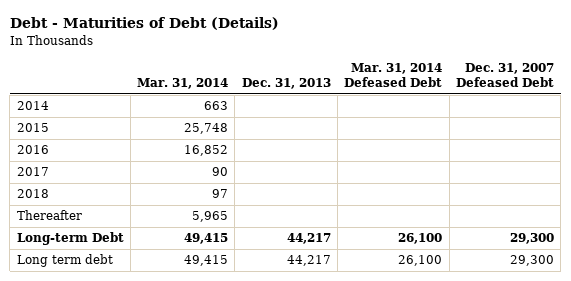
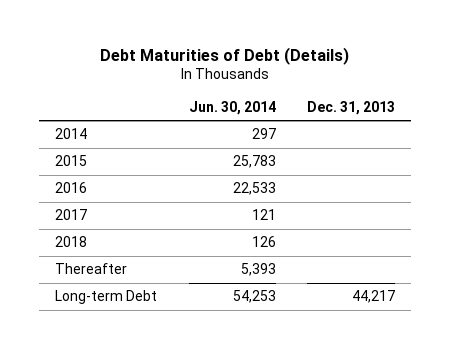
- Debt - Maturities of Debt (Details)
+ Debt Maturities of Debt (Details)
- | Mar. 31, 2014 | Dec. 31, 2013 | Mar. 31, 2014 Defeased Debt | Dec. 31, 2007 Defeased Debt
+ | Jun. 30, 2014 | Dec. 31, 2013
- Long term debt | 49,415 | 44,217 | 26,100 | 29,300

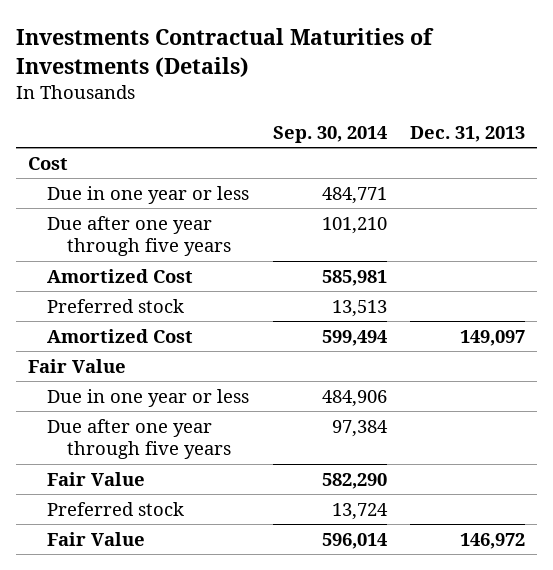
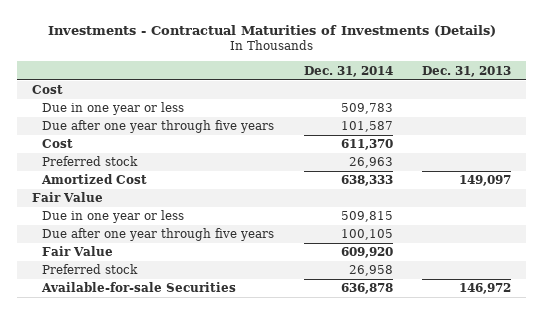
- Investments Contractual Maturities of Investments (Details)
+ Investments - Contractual Maturities of Investments (Details)
- | Sep. 30, 2014 | Dec. 31, 2013
+ | Dec. 31, 2014 | Dec. 31, 2013
- Amortized Cost | 585,981 |
+ Cost | 611,370 |
- Fair Value | 596,014 | 146,972
+ Available-for-sale Securities | 636,878 | 146,972

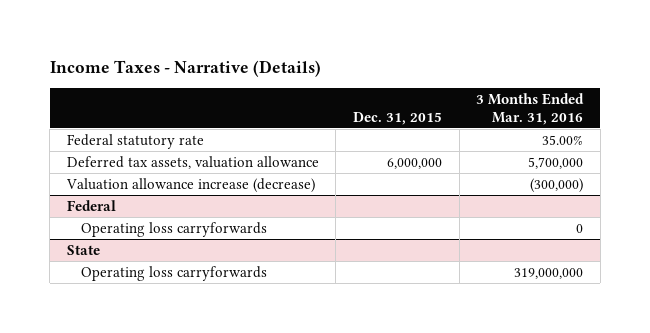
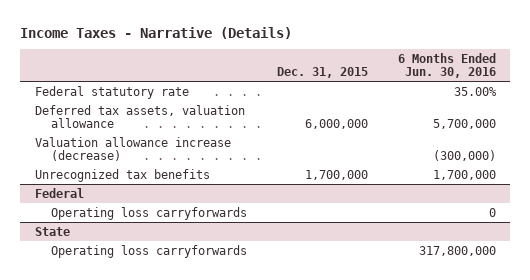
- | Dec. 31, 2015 | 3 Months Ended Mar. 31, 2016
+ | Dec. 31, 2015 | 6 Months Ended Jun. 30, 2016
+ Unrecognized tax benefits | 1,700,000 | 1,700,000

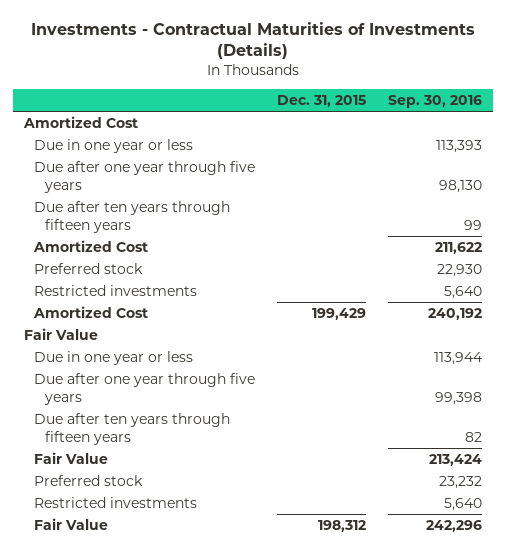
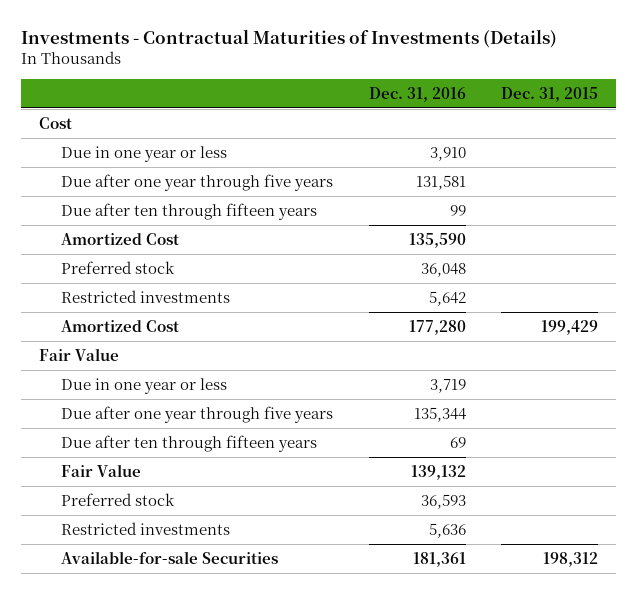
- | Dec. 31, 2015 | Sep. 30, 2016
+ | Dec. 31, 2016 | Dec. 31, 2015
- Amortized Cost
+ Cost
- Due after ten years through fifteen years | | 99
+ Due after ten through fifteen years | 99 |
- Due after ten years through fifteen years | | 82
+ Due after ten through fifteen years | 69 |
- Fair Value | 198,312 | 242,296
+ Available-for-sale Securities | 181,361 | 198,312

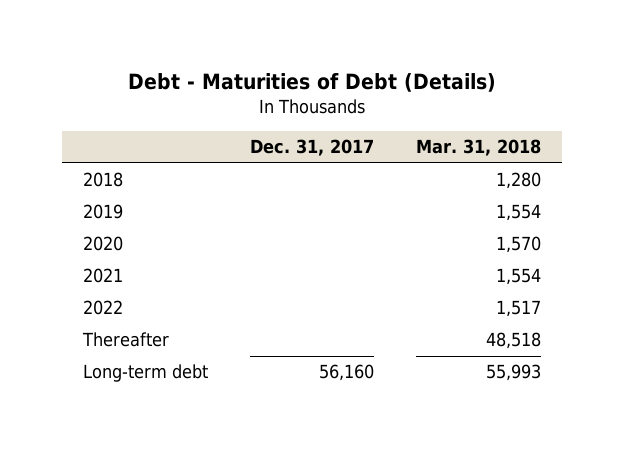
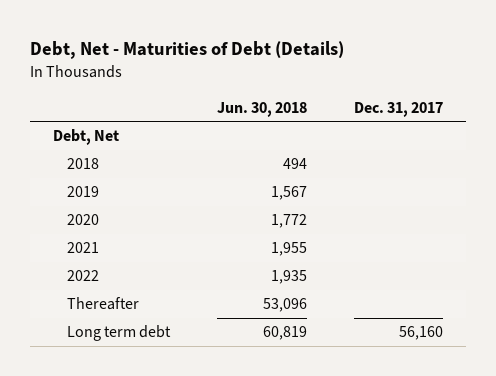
- Debt - Maturities of Debt (Details)
+ Debt, Net - Maturities of Debt (Details)
- | Dec. 31, 2017 | Mar. 31, 2018
+ | Jun. 30, 2018 | Dec. 31, 2017
+ Debt, Net
- Long-term debt | 56,160 | 55,993
+ Long term debt | 60,819 | 56,160

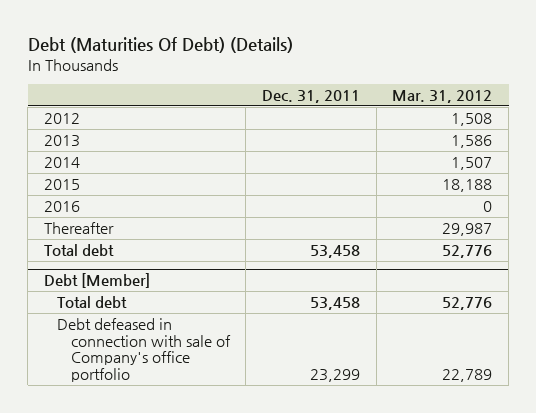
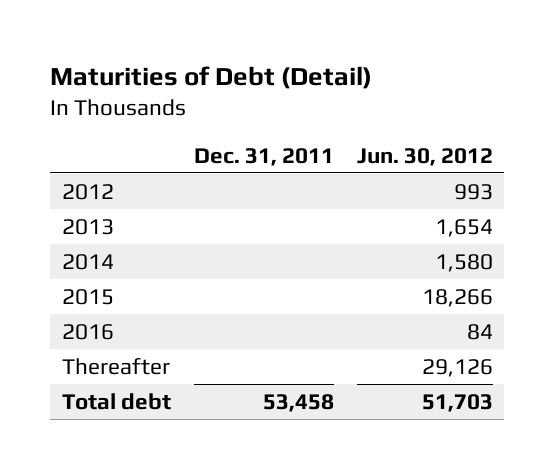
- Debt (Maturities Of Debt) (Details)
+ Maturities of Debt (Detail)
- | Dec. 31, 2011 | Mar. 31, 2012
+ | Dec. 31, 2011 | Jun. 30, 2012
- Debt [Member]
- Total debt | 53,458 | 52,776
- Debt defeased in connection with sale of Company's office portfolio | 23,299 | 22,789

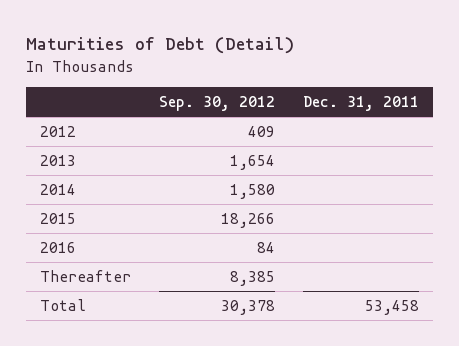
- | Dec. 31, 2011 | Jun. 30, 2012
+ | Sep. 30, 2012 | Dec. 31, 2011
- Total debt | 53,458 | 51,703
+ Total | 30,378 | 53,458

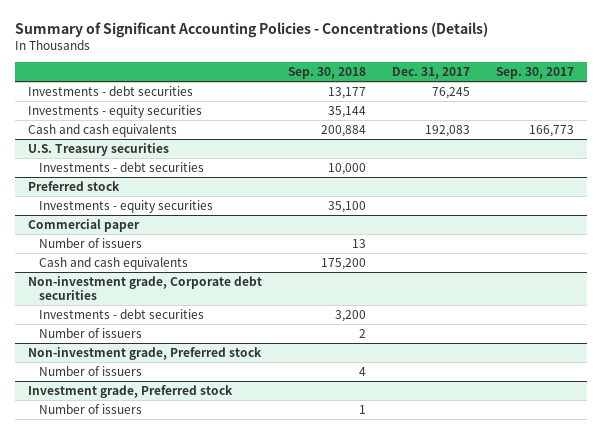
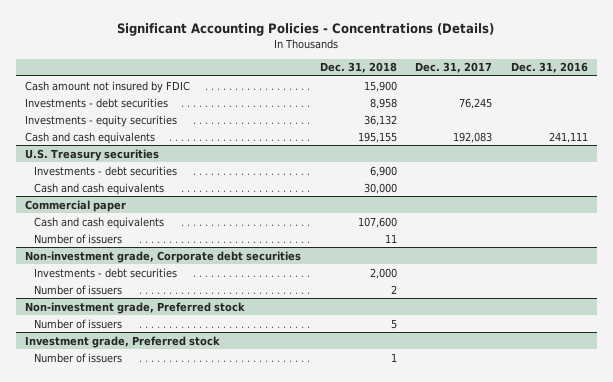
- Summary of Significant Accounting Policies - Concentrations (Details)
+ Significant Accounting Policies - Concentrations (Details)
- | Sep. 30, 2018 | Dec. 31, 2017 | Sep. 30, 2017
+ | Dec. 31, 2018 | Dec. 31, 2017 | Dec. 31, 2016
+ Cash amount not insured by FDIC | 15,900 | |
- Preferred stock
- Investments - equity securities | 35,100 | |
@ U.S. Treasury securities
+ Cash and cash equivalents | 30,000 | |
@ Commercial paper
moved down: Number of issuers | 11 | |

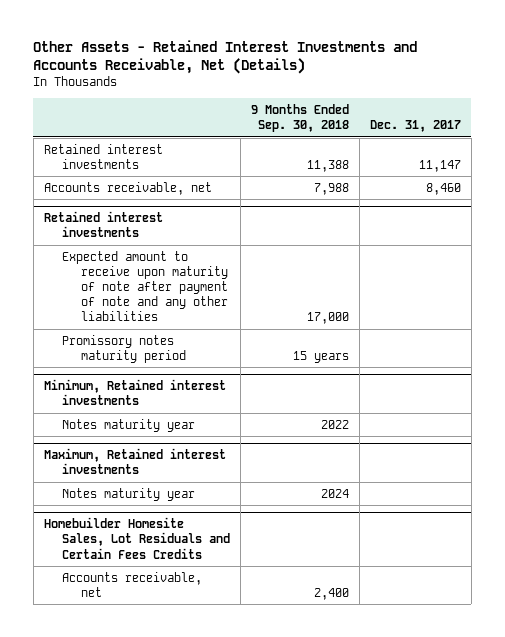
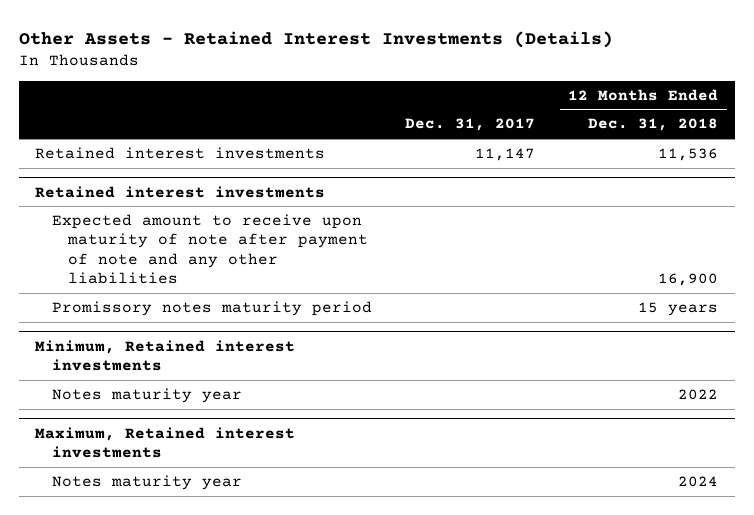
- Other Assets - Retained Interest Investments and Accounts Receivable, Net (Details)
+ Other Assets - Retained Interest Investments (Details)
- | 9 Months Ended Sep. 30, 2018 | Dec. 31, 2017
+ | Dec. 31, 2017 | 12 Months Ended Dec. 31, 2018
- Accounts receivable, net | 7,988 | 8,460
- Homebuilder Homesite Sales, Lot Residuals and Certain Fees Credits
- Accounts receivable, net | 2,400 |

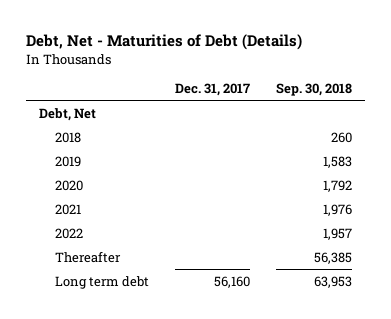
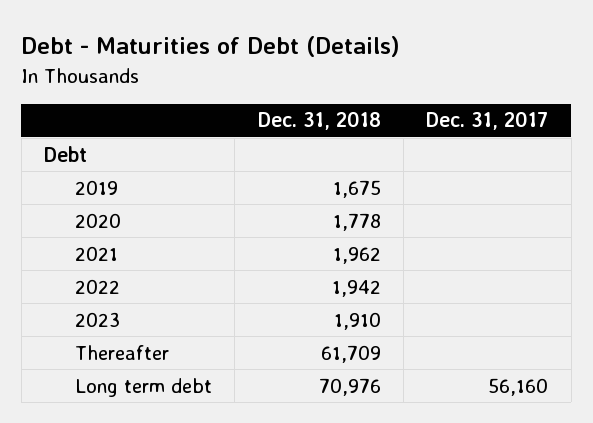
- Debt, Net - Maturities of Debt (Details)
+ Debt - Maturities of Debt (Details)
- | Dec. 31, 2017 | Sep. 30, 2018
+ | Dec. 31, 2018 | Dec. 31, 2017
- Debt, Net
- 2018 | | 260
+ Debt
+ 2023 | 1,910 |

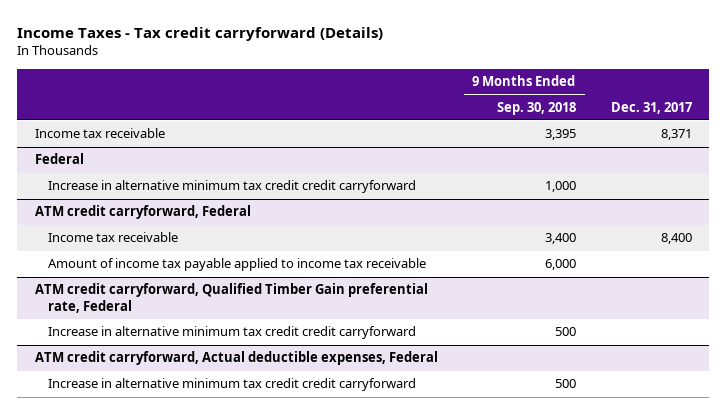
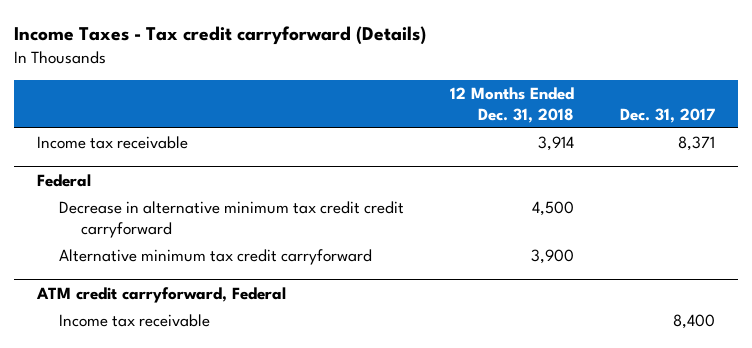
- | 9 Months Ended Sep. 30, 2018 | Dec. 31, 2017
+ | 12 Months Ended Dec. 31, 2018 | Dec. 31, 2017
@ Federal
- Increase in alternative minimum tax credit credit carryforward | 1,000 |
+ Decrease in alternative minimum tax credit credit carryforward | 4,500 |
+ Alternative minimum tax credit carryforward | 3,900 |
@ ATM credit carryforward, Federal
- Amount of income tax payable applied to income tax receivable | 6,000 |
- ATM credit carryforward, Qualified Timber Gain preferential rate, Federal
- Increase in alternative minimum tax credit credit carryforward | 500 |
- ATM credit carryforward, Actual deductible expenses, Federal
- Increase in alternative minimum tax credit credit carryforward | 500 |

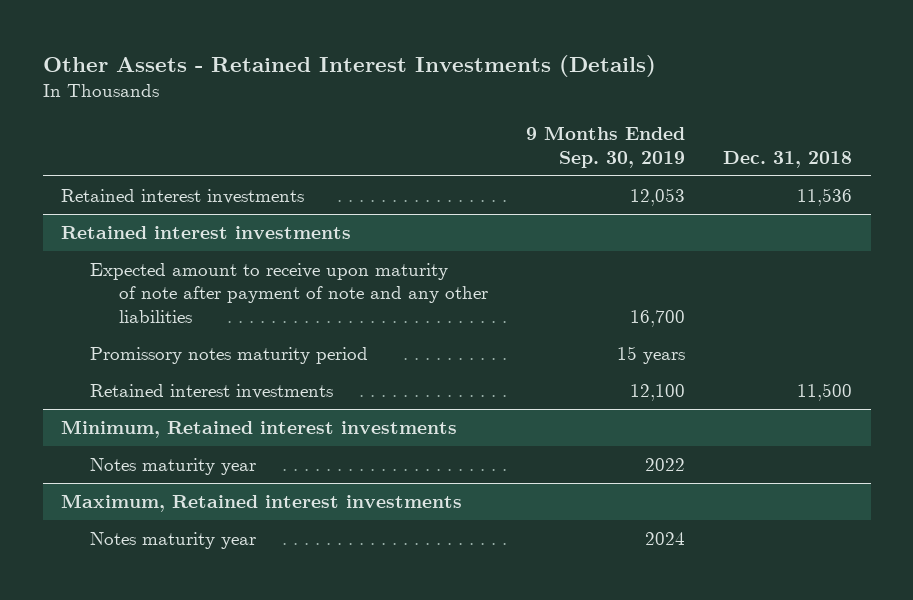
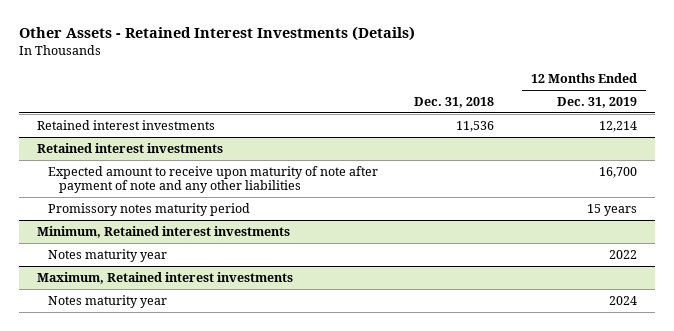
- | 9 Months Ended Sep. 30, 2019 | Dec. 31, 2018
+ | Dec. 31, 2018 | 12 Months Ended Dec. 31, 2019
@ Retained interest investments
- Retained interest investments | 12,100 | 11,500

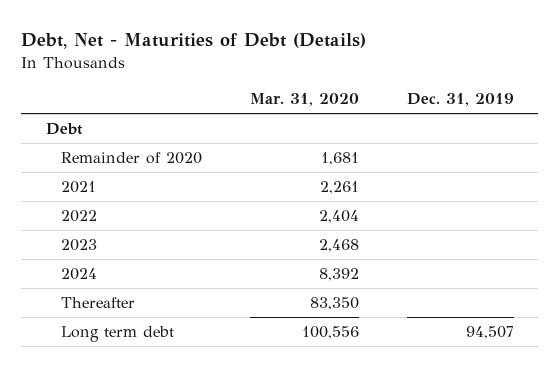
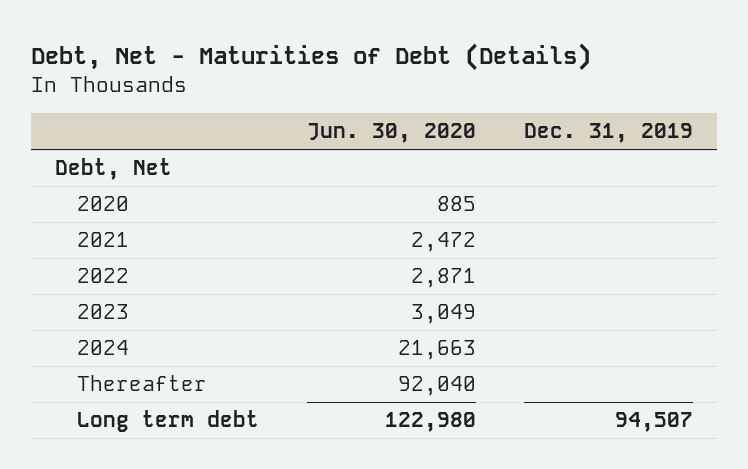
- | Mar. 31, 2020 | Dec. 31, 2019
+ | Jun. 30, 2020 | Dec. 31, 2019
- Debt
- Remainder of 2020 | 1,681 |
+ Debt, Net
+ 2020 | 885 |

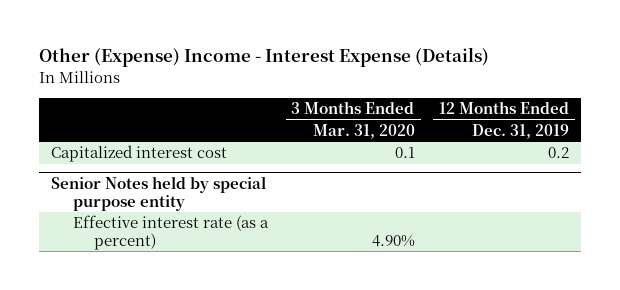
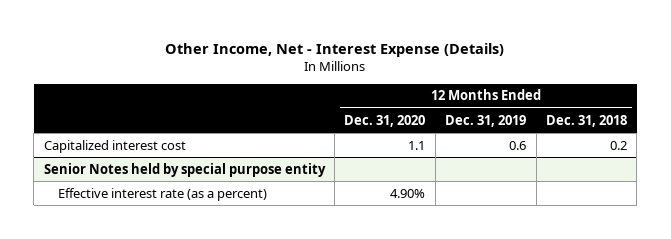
- Other (Expense) Income - Interest Expense (Details)
+ Other Income, Net - Interest Expense (Details)
- | 3 Months Ended Mar. 31, 2020 | 12 Months Ended Dec. 31, 2019
+ | 12 Months Ended Dec. 31, 2020 | 12 Months Ended Dec. 31, 2019 | 12 Months Ended Dec. 31, 2018
- Capitalized interest cost | 0.1 | 0.2
+ Capitalized interest cost | 1.1 | 0.6 | 0.2

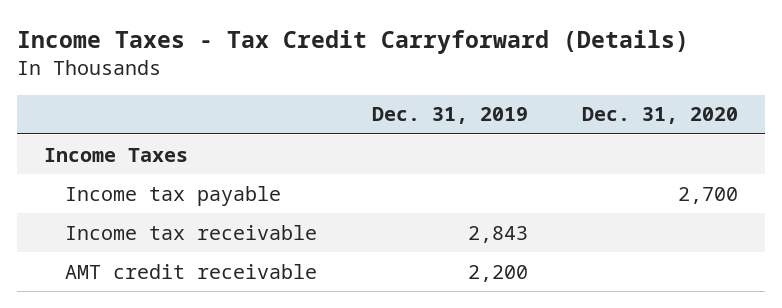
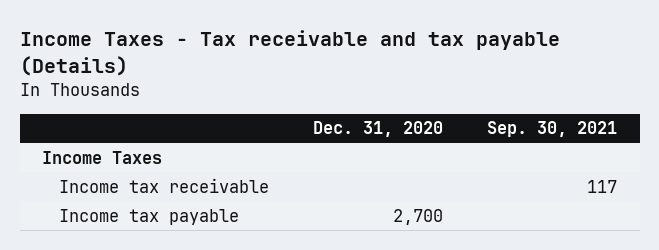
- Income Taxes - Tax Credit Carryforward (Details)
+ Income Taxes - Tax receivable and tax payable (Details)
- | Dec. 31, 2019 | Dec. 31, 2020
+ | Dec. 31, 2020 | Sep. 30, 2021
- AMT credit receivable | 2,200 |
moved down: Income tax payable | 2,700 |

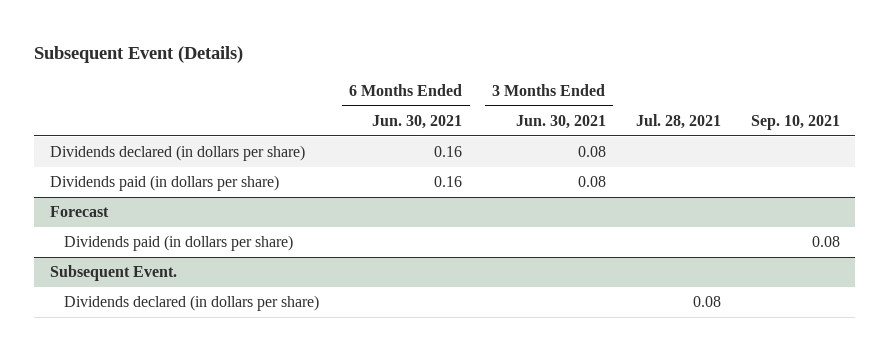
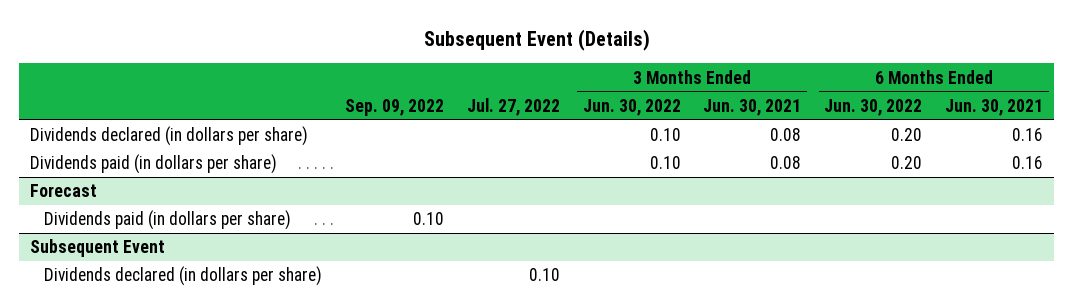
- | 6 Months Ended Jun. 30, 2021 | 3 Months Ended Jun. 30, 2021 | Jul. 28, 2021 | Sep. 10, 2021
+ | Sep. 09, 2022 | Jul. 27, 2022 | 3 Months Ended Jun. 30, 2022 | 3 Months Ended Jun. 30, 2021 | 6 Months Ended Jun. 30, 2022 | 6 Months Ended Jun. 30, 2021
- Subsequent Event.
+ Subsequent Event

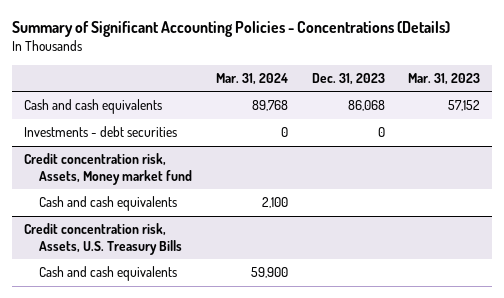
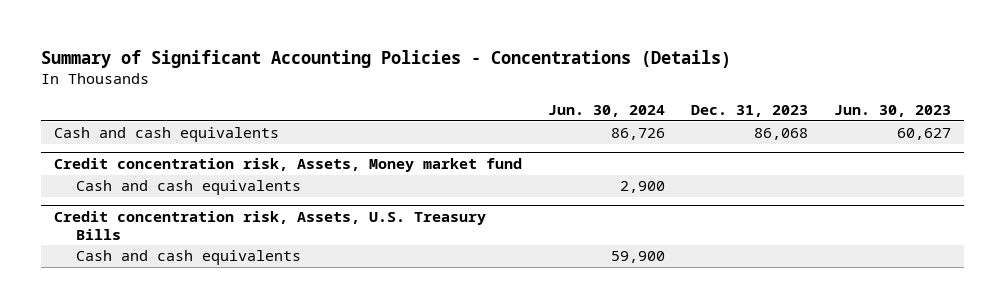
- | Mar. 31, 2024 | Dec. 31, 2023 | Mar. 31, 2023
+ | Jun. 30, 2024 | Dec. 31, 2023 | Jun. 30, 2023
- Investments - debt securities | 0 | 0 |

